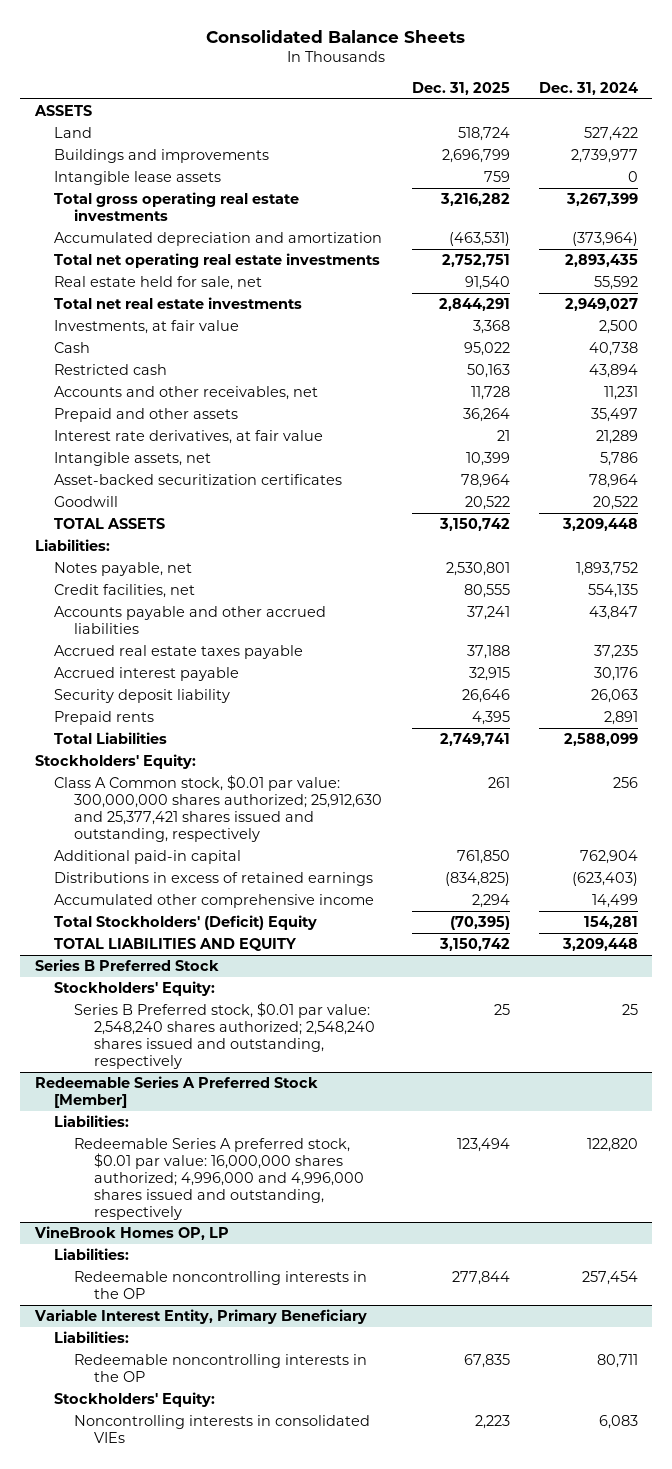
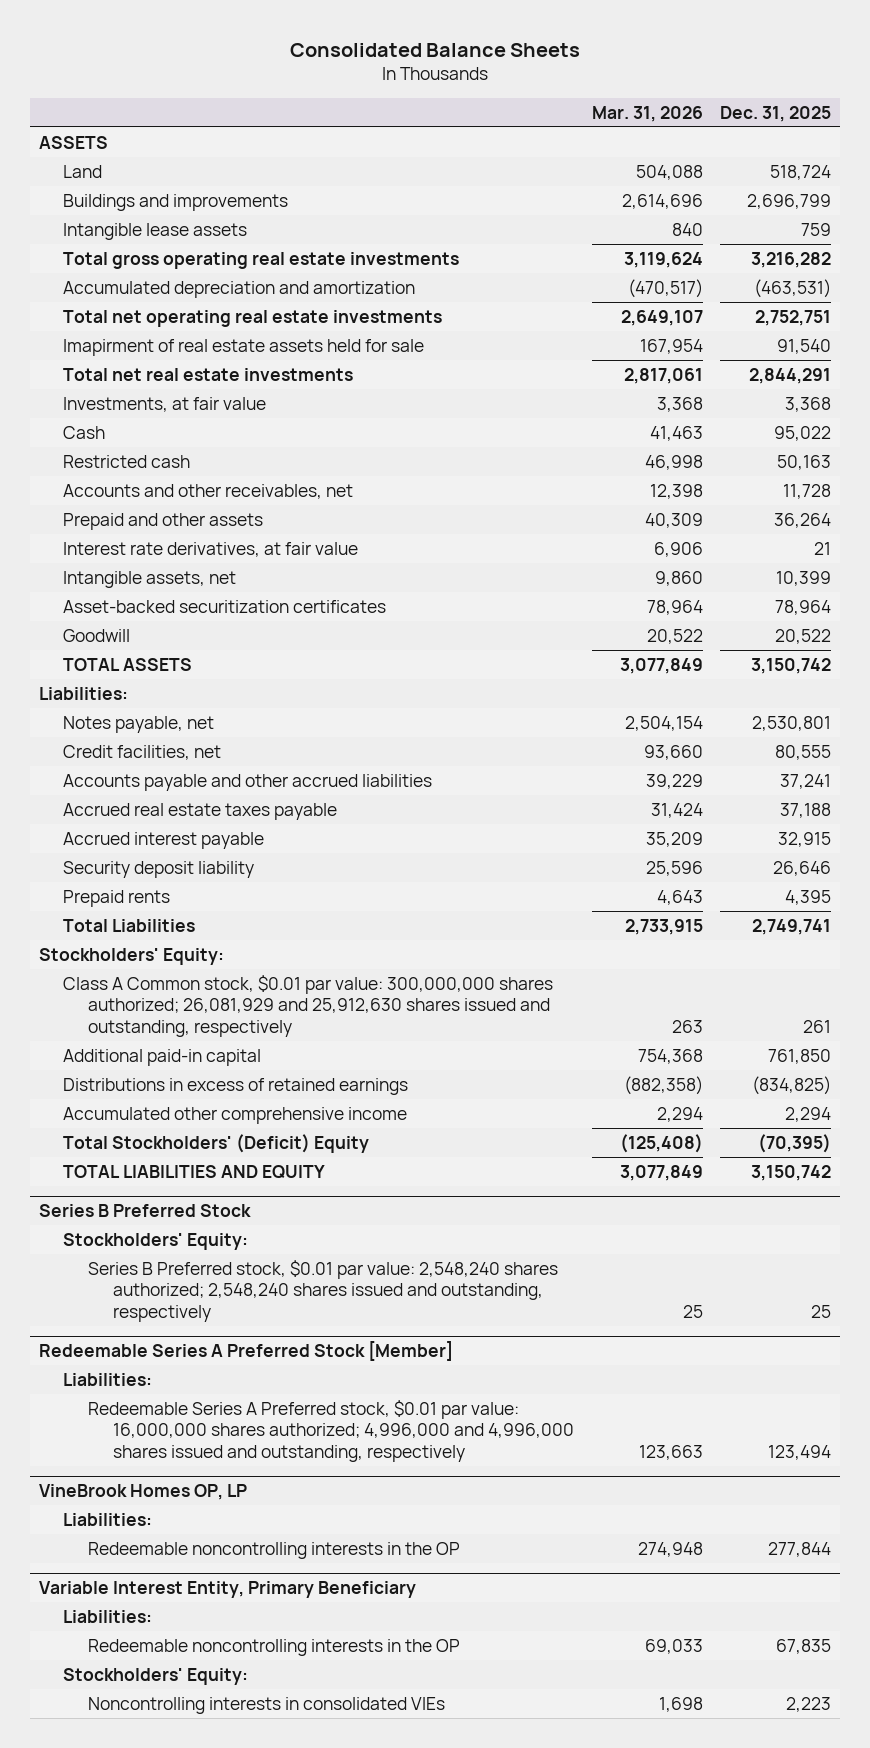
- | Dec. 31, 2025 | Dec. 31, 2024
+ | Mar. 31, 2026 | Dec. 31, 2025
- Real estate held for sale, net | 91,540 | 55,592
+ Imapirment of real estate assets held for sale | 167,954 | 91,540
- Class A Common stock, $0.01 par value: 300,000,000 shares authorized; 25,912,630 and 25,377,421 shares issued and outstanding, respectively | 261 | 256
+ Class A Common stock, $0.01 par value: 300,000,000 shares authorized; 26,081,929 and 25,912,630 shares issued and outstanding, respectively | 263 | 261
@ Redeemable Series A Preferred Stock [Member]
- Redeemable Series A preferred stock, $0.01 par value: 16,000,000 shares authorized; 4,996,000 and 4,996,000 shares issued and outstanding, respectively | 123,494 | 122,820
+ Redeemable Series A Preferred stock, $0.01 par value: 16,000,000 shares authorized; 4,996,000 and 4,996,000 shares issued and outstanding, respectively | 123,663 | 123,494

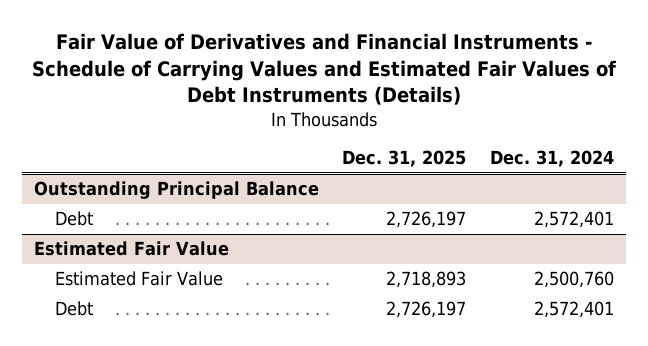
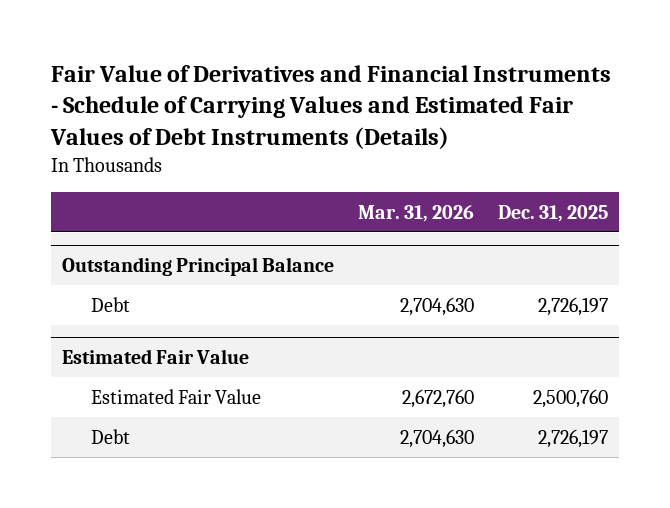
- | Dec. 31, 2025 | Dec. 31, 2024
+ | Mar. 31, 2026 | Dec. 31, 2025
@ Estimated Fair Value
- Estimated Fair Value | 2,718,893 | 2,500,760
+ Estimated Fair Value | 2,672,760 | 2,500,760

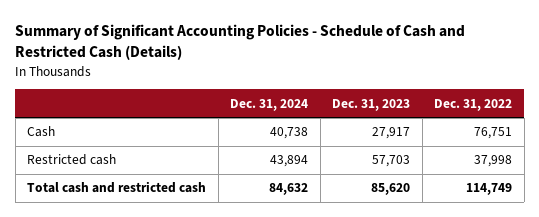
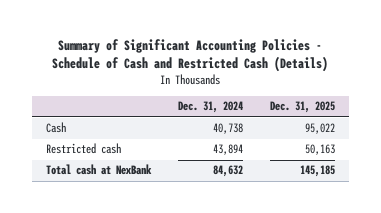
- | Dec. 31, 2024 | Dec. 31, 2023 | Dec. 31, 2022
+ | Dec. 31, 2024 | Dec. 31, 2025
- Total cash and restricted cash | 84,632 | 85,620 | 114,749
+ Total cash at NexBank | 84,632 | 145,185

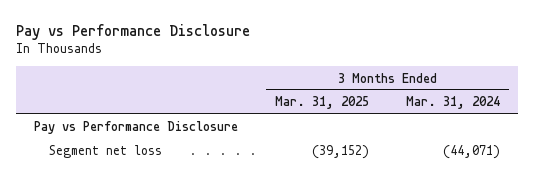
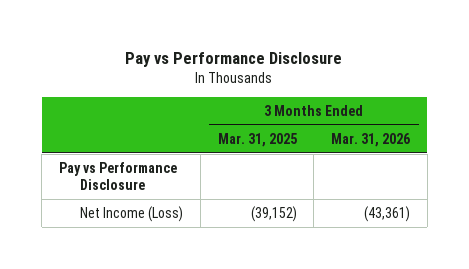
- | 3 Months Ended Mar. 31, 2025 | 3 Months Ended Mar. 31, 2024
+ | 3 Months Ended Mar. 31, 2025 | 3 Months Ended Mar. 31, 2026
- Segment net loss | (39,152) | (44,071)
+ Net Income (Loss) | (39,152) | (43,361)

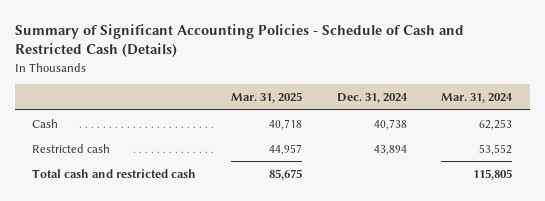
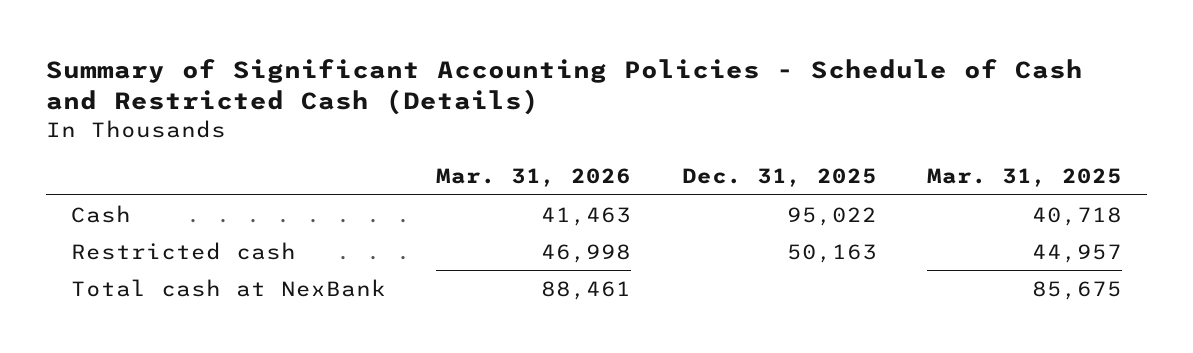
- | Mar. 31, 2025 | Dec. 31, 2024 | Mar. 31, 2024
+ | Mar. 31, 2026 | Dec. 31, 2025 | Mar. 31, 2025
- Total cash and restricted cash | 85,675 | | 115,805
+ Total cash at NexBank | 88,461 | | 85,675

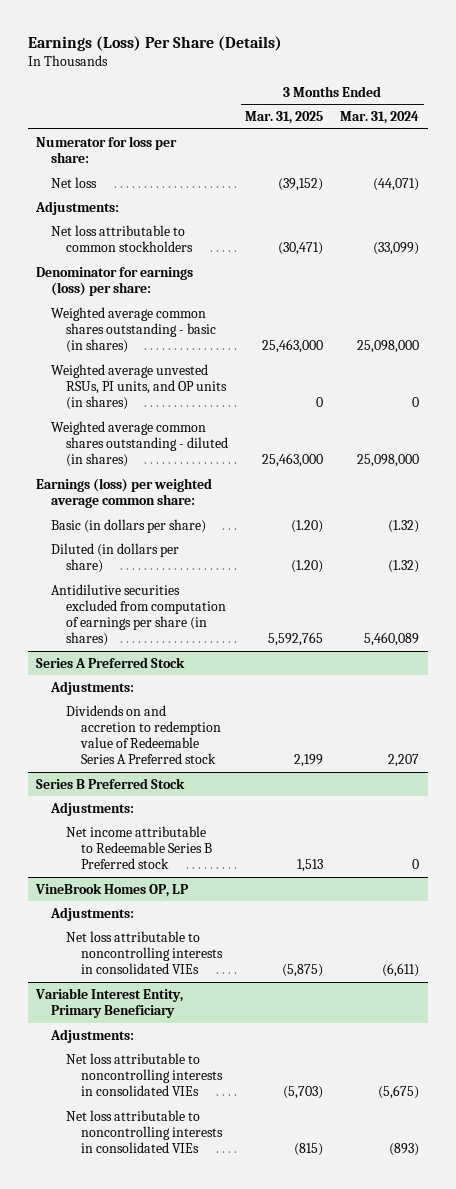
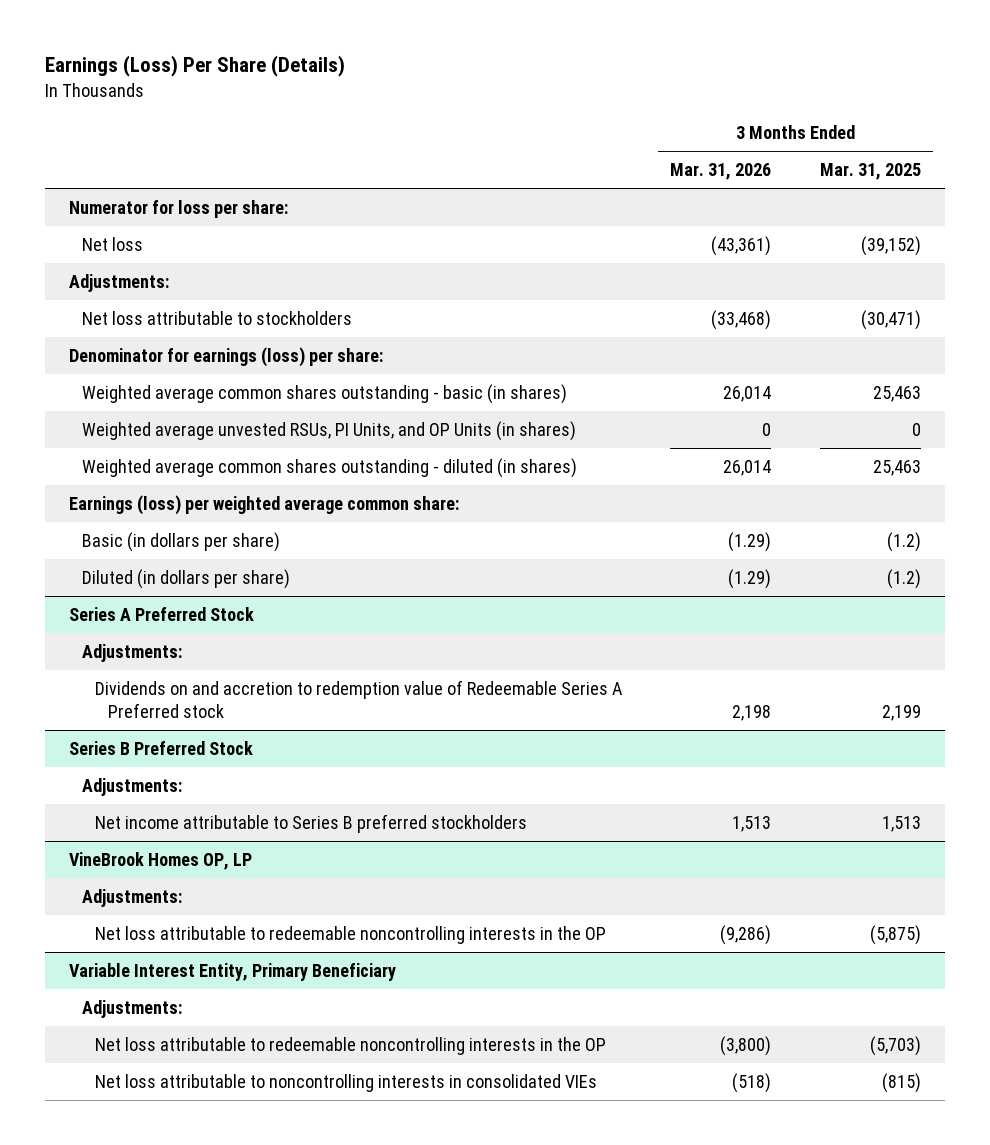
- | 3 Months Ended Mar. 31, 2025 | 3 Months Ended Mar. 31, 2024
+ | 3 Months Ended Mar. 31, 2026 | 3 Months Ended Mar. 31, 2025
- Net loss attributable to common stockholders | (30,471) | (33,099)
+ Net loss attributable to stockholders | (33,468) | (30,471)
- Weighted average common shares outstanding - basic (in shares) | 25,463,000 | 25,098,000
- Weighted average unvested RSUs, PI units, and OP units (in shares) | 0 | 0
- Weighted average common shares outstanding - diluted (in shares) | 25,463,000 | 25,098,000
+ Weighted average common shares outstanding - basic (in shares) | 26,014 | 25,463
+ Weighted average unvested RSUs, PI Units, and OP Units (in shares) | 0 | 0
+ Weighted average common shares outstanding - diluted (in shares) | 26,014 | 25,463
- Basic (in dollars per share) | (1.20) | (1.32)
- Diluted (in dollars per share) | (1.20) | (1.32)
- Antidilutive securities excluded from computation of earnings per share (in shares) | 5,592,765 | 5,460,089
+ Basic (in dollars per share) | (1.29) | (1.2)
+ Diluted (in dollars per share) | (1.29) | (1.2)
@ Series B Preferred Stock
- Net income attributable to Redeemable Series B Preferred stock | 1,513 | 0
+ Net income attributable to Series B preferred stockholders | 1,513 | 1,513
@ VineBrook Homes OP, LP
- Net loss attributable to noncontrolling interests in consolidated VIEs | (5,875) | (6,611)
+ Net loss attributable to redeemable noncontrolling interests in the OP | (9,286) | (5,875)
@ Variable Interest Entity, Primary Beneficiary
- Net loss attributable to noncontrolling interests in consolidated VIEs | (5,703) | (5,675)
+ Net loss attributable to redeemable noncontrolling interests in the OP | (3,800) | (5,703)

